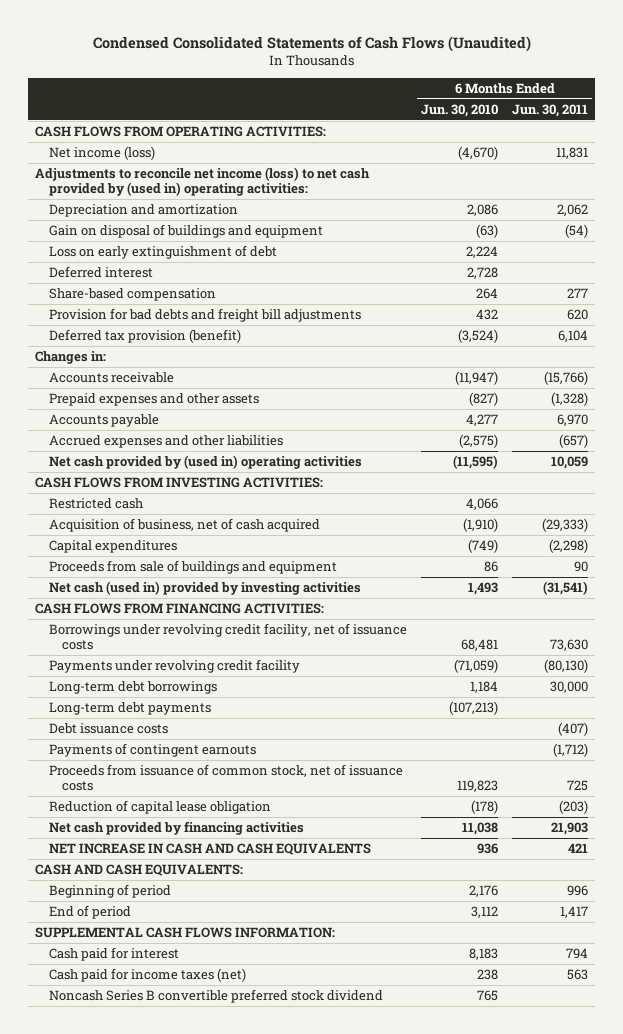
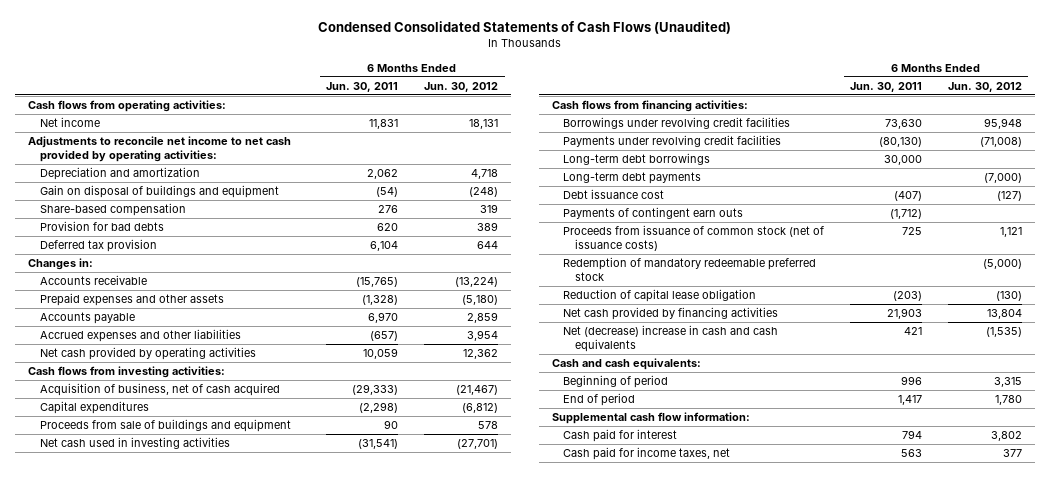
- | 6 Months Ended Jun. 30, 2010 | 6 Months Ended Jun. 30, 2011
+ | 6 Months Ended Jun. 30, 2011 | 6 Months Ended Jun. 30, 2012
- CASH FLOWS FROM OPERATING ACTIVITIES:
- Net income (loss) | (4,670) | 11,831
- Adjustments to reconcile net income (loss) to net cash provided by (used in) operating activities:
+ Cash flows from operating activities:
+ Net income | 11,831 | 18,131
+ Adjustments to reconcile net income to net cash provided by operating activities:
- Loss on early extinguishment of debt | 2,224 |
- Deferred interest | 2,728 |
- Share-based compensation | 264 | 277
- Provision for bad debts and freight bill adjustments | 432 | 620
- Deferred tax provision (benefit) | (3,524) | 6,104
+ Share-based compensation | 276 | 319
+ Provision for bad debts | 620 | 389
+ Deferred tax provision | 6,104 | 644
- Accounts receivable | (11,947) | (15,766)
+ Accounts receivable | (15,765) | (13,224)
- Net cash provided by (used in) operating activities | (11,595) | 10,059
- CASH FLOWS FROM INVESTING ACTIVITIES:
- Restricted cash | 4,066 |
+ Net cash provided by operating activities | 10,059 | 12,362
+ Cash flows from investing activities:
- Net cash (used in) provided by investing activities | 1,493 | (31,541)
- CASH FLOWS FROM FINANCING ACTIVITIES:
- Borrowings under revolving credit facility, net of issuance costs | 68,481 | 73,630
- Payments under revolving credit facility | (71,059) | (80,130)
+ Net cash used in investing activities | (31,541) | (27,701)
+ Cash flows from financing activities:
+ Borrowings under revolving credit facilities | 73,630 | 95,948
+ Payments under revolving credit facilities | (80,130) | (71,008)
- Debt issuance costs | | (407)
- Payments of contingent earnouts | | (1,712)
- Proceeds from issuance of common stock, net of issuance costs | 119,823 | 725
+ Debt issuance cost | (407) | (127)
+ Payments of contingent earn outs | (1,712) |
+ Proceeds from issuance of common stock (net of issuance costs) | 725 | 1,121
+ Redemption of mandatory redeemable preferred stock | | (5,000)
- NET INCREASE IN CASH AND CASH EQUIVALENTS | 936 | 421
- CASH AND CASH EQUIVALENTS:
+ Net (decrease) increase in cash and cash equivalents | 421 | (1,535)
+ Cash and cash equivalents:
- SUPPLEMENTAL CASH FLOWS INFORMATION:
+ Supplemental cash flow information:
- Cash paid for income taxes (net) | 238 | 563
- Noncash Series B convertible preferred stock dividend | 765 |
+ Cash paid for income taxes, net | 563 | 377

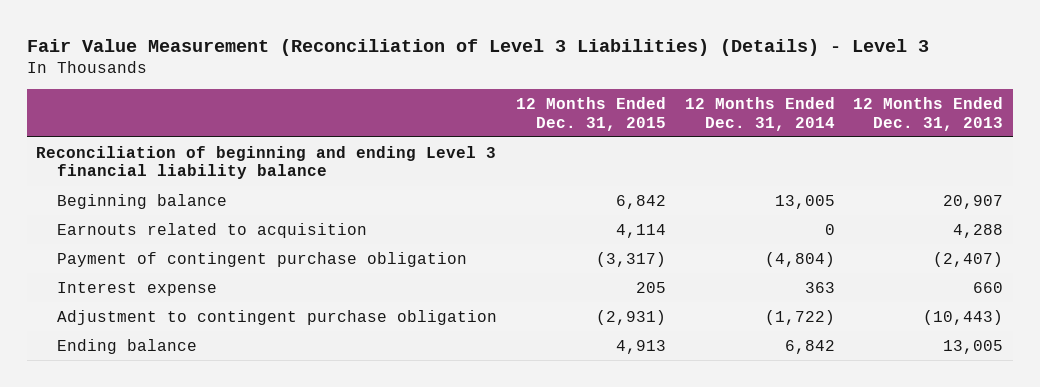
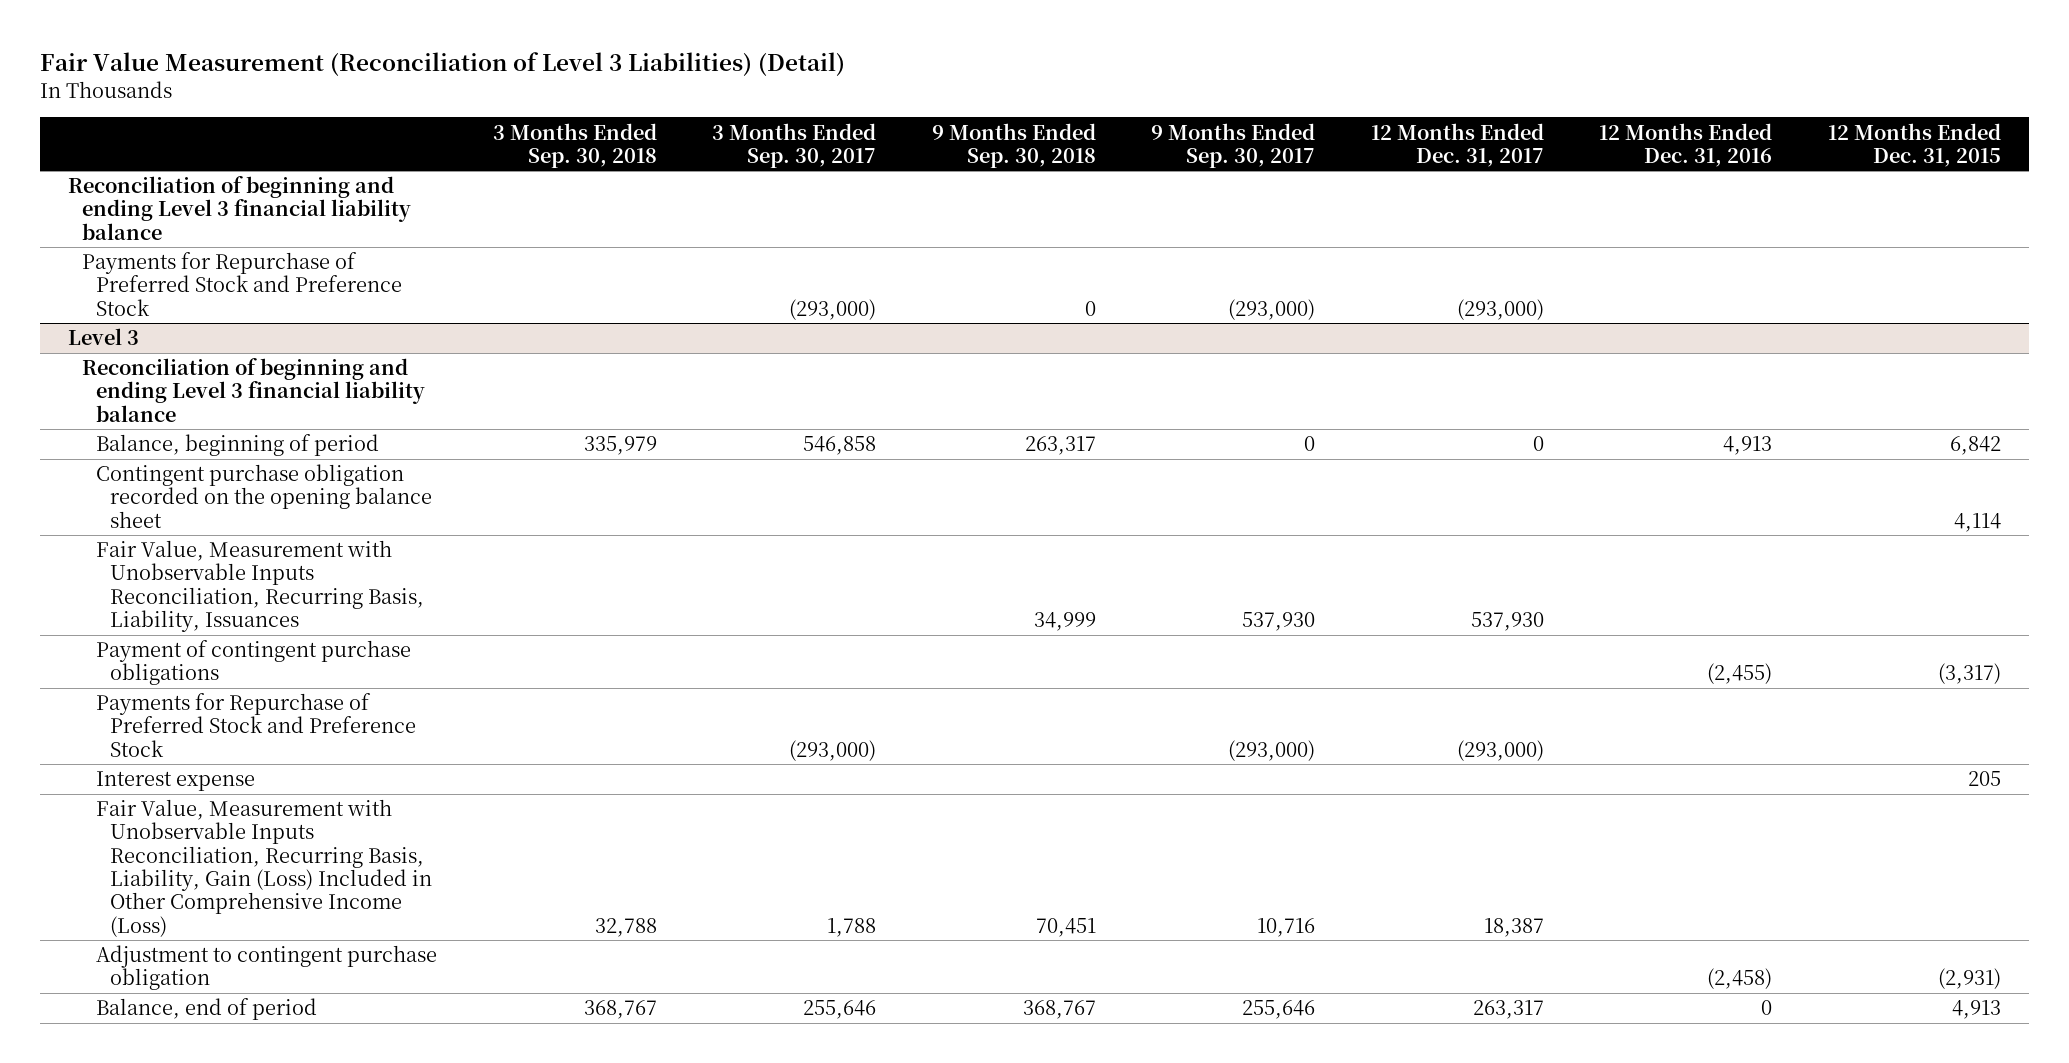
- Fair Value Measurement (Reconciliation of Level 3 Liabilities) (Details) - Level 3
+ Fair Value Measurement (Reconciliation of Level 3 Liabilities) (Detail)
- | 12 Months Ended Dec. 31, 2015 | 12 Months Ended Dec. 31, 2014 | 12 Months Ended Dec. 31, 2013
+ | 3 Months Ended Sep. 30, 2018 | 3 Months Ended Sep. 30, 2017 | 9 Months Ended Sep. 30, 2018 | 9 Months Ended Sep. 30, 2017 | 12 Months Ended Dec. 31, 2017 | 12 Months Ended Dec. 31, 2016 | 12 Months Ended Dec. 31, 2015
- Beginning balance | 6,842 | 13,005 | 20,907
- Earnouts related to acquisition | 4,114 | 0 | 4,288
- Payment of contingent purchase obligation | (3,317) | (4,804) | (2,407)
+ Payments for Repurchase of Preferred Stock and Preference Stock | | (293,000) | 0 | (293,000) | (293,000) | |
+ Level 3
+ Reconciliation of beginning and ending Level 3 financial liability balance
+ Balance, beginning of period | 335,979 | 546,858 | 263,317 | 0 | 0 | 4,913 | 6,842
+ Contingent purchase obligation recorded on the opening balance sheet | | | | | | | 4,114
+ Fair Value, Measurement with Unobservable Inputs Reconciliation, Recurring Basis, Liability, Issuances | | | 34,999 | 537,930 | 537,930 | |
+ Payment of contingent purchase obligations | | | | | | (2,455) | (3,317)
+ Payments for Repurchase of Preferred Stock and Preference Stock | | (293,000) | | (293,000) | (293,000) | |
+ Fair Value, Measurement with Unobservable Inputs Reconciliation, Recurring Basis, Liability, Gain (Loss) Included in Other Comprehensive Income (Loss) | 32,788 | 1,788 | 70,451 | 10,716 | 18,387 | |
- Ending balance | 4,913 | 6,842 | 13,005
+ Balance, end of period | 368,767 | 255,646 | 368,767 | 255,646 | 263,317 | 0 | 4,913

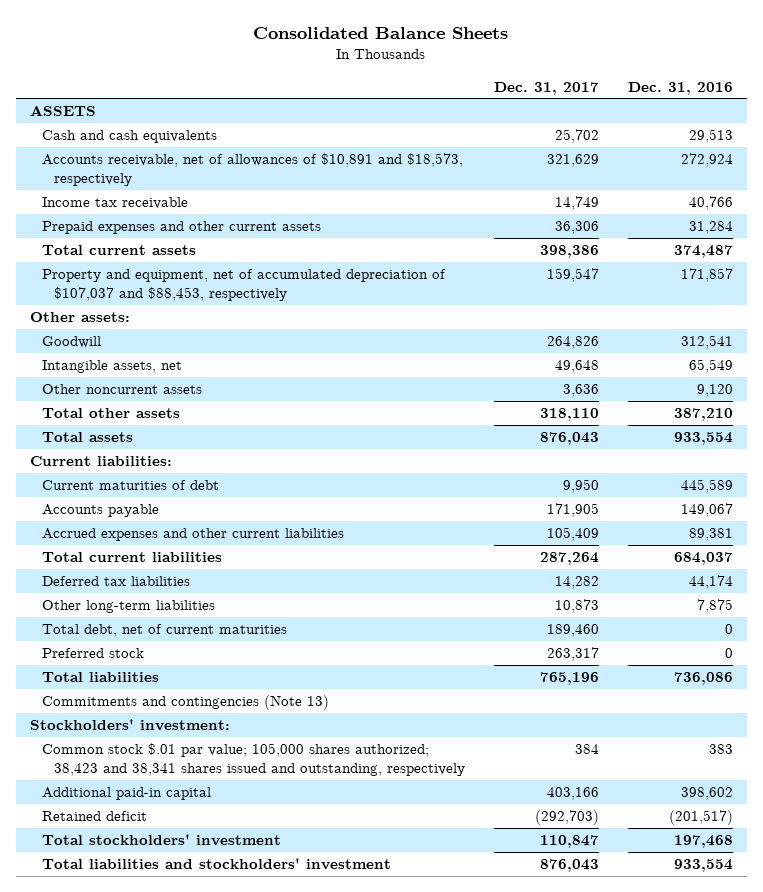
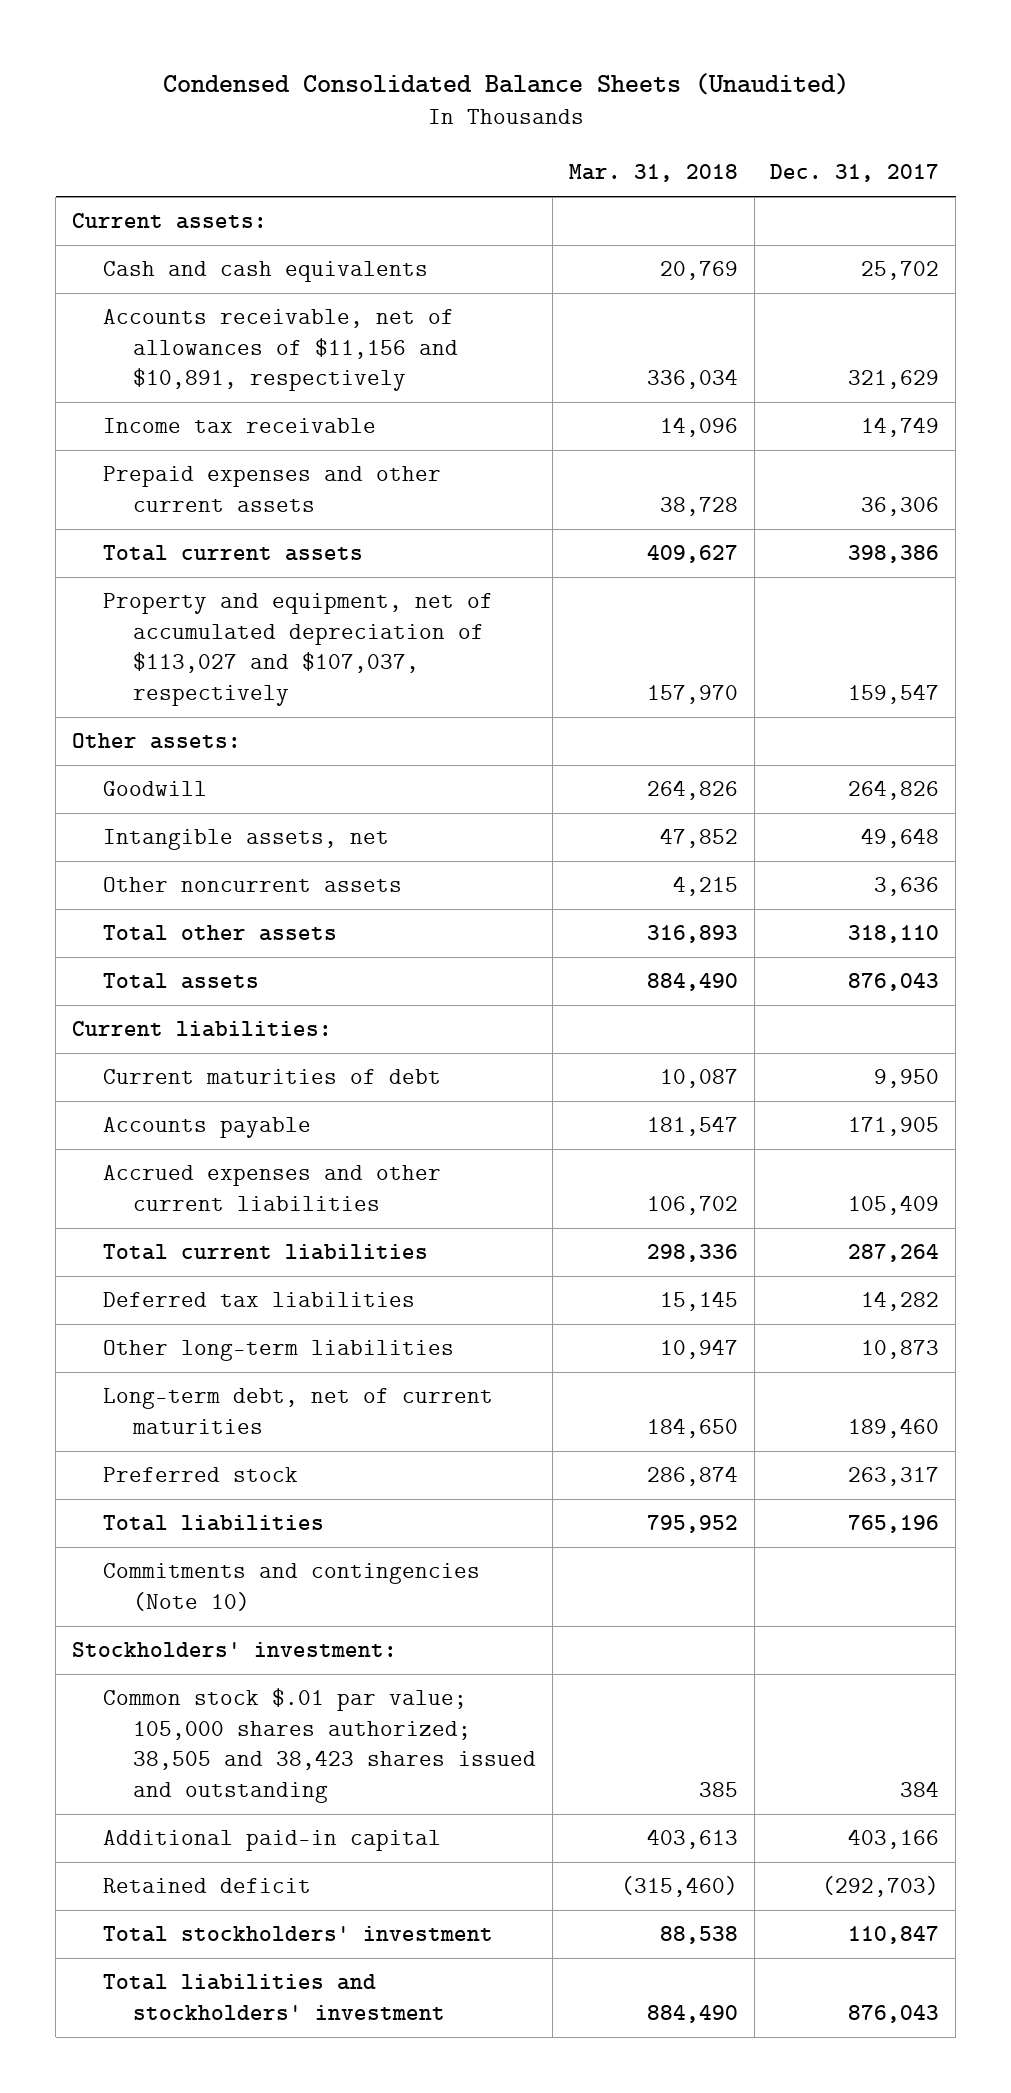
- Consolidated Balance Sheets
+ Condensed Consolidated Balance Sheets (Unaudited)
- | Dec. 31, 2017 | Dec. 31, 2016
+ | Mar. 31, 2018 | Dec. 31, 2017
- ASSETS
+ Current assets:
- Accounts receivable, net of allowances of $10,891 and $18,573, respectively | 321,629 | 272,924
+ Accounts receivable, net of allowances of $11,156 and $10,891, respectively | 336,034 | 321,629
- Property and equipment, net of accumulated depreciation of $107,037 and $88,453, respectively | 159,547 | 171,857
+ Property and equipment, net of accumulated depreciation of $113,027 and $107,037, respectively | 157,970 | 159,547
- Total debt, net of current maturities | 189,460 | 0
+ Long-term debt, net of current maturities | 184,650 | 189,460
- Commitments and contingencies (Note 13)
+ Commitments and contingencies (Note 10)
- Common stock $.01 par value; 105,000 shares authorized; 38,423 and 38,341 shares issued and outstanding, respectively | 384 | 383
+ Common stock $.01 par value; 105,000 shares authorized; 38,505 and 38,423 shares issued and outstanding | 385 | 384

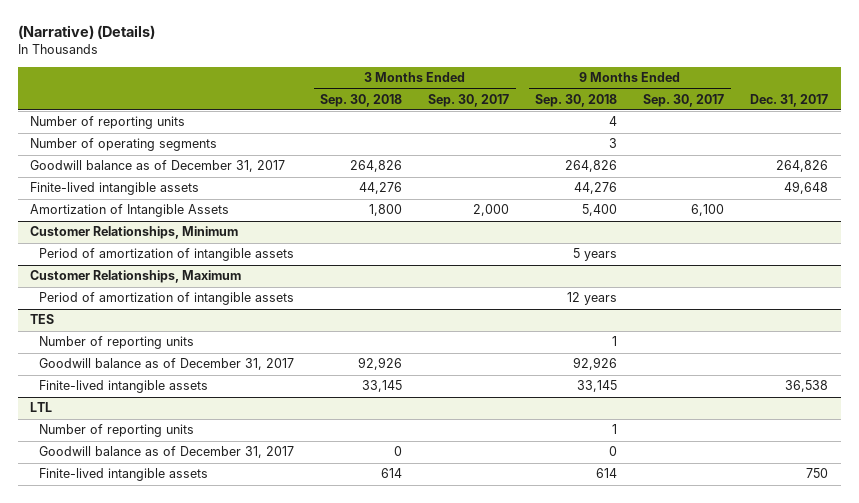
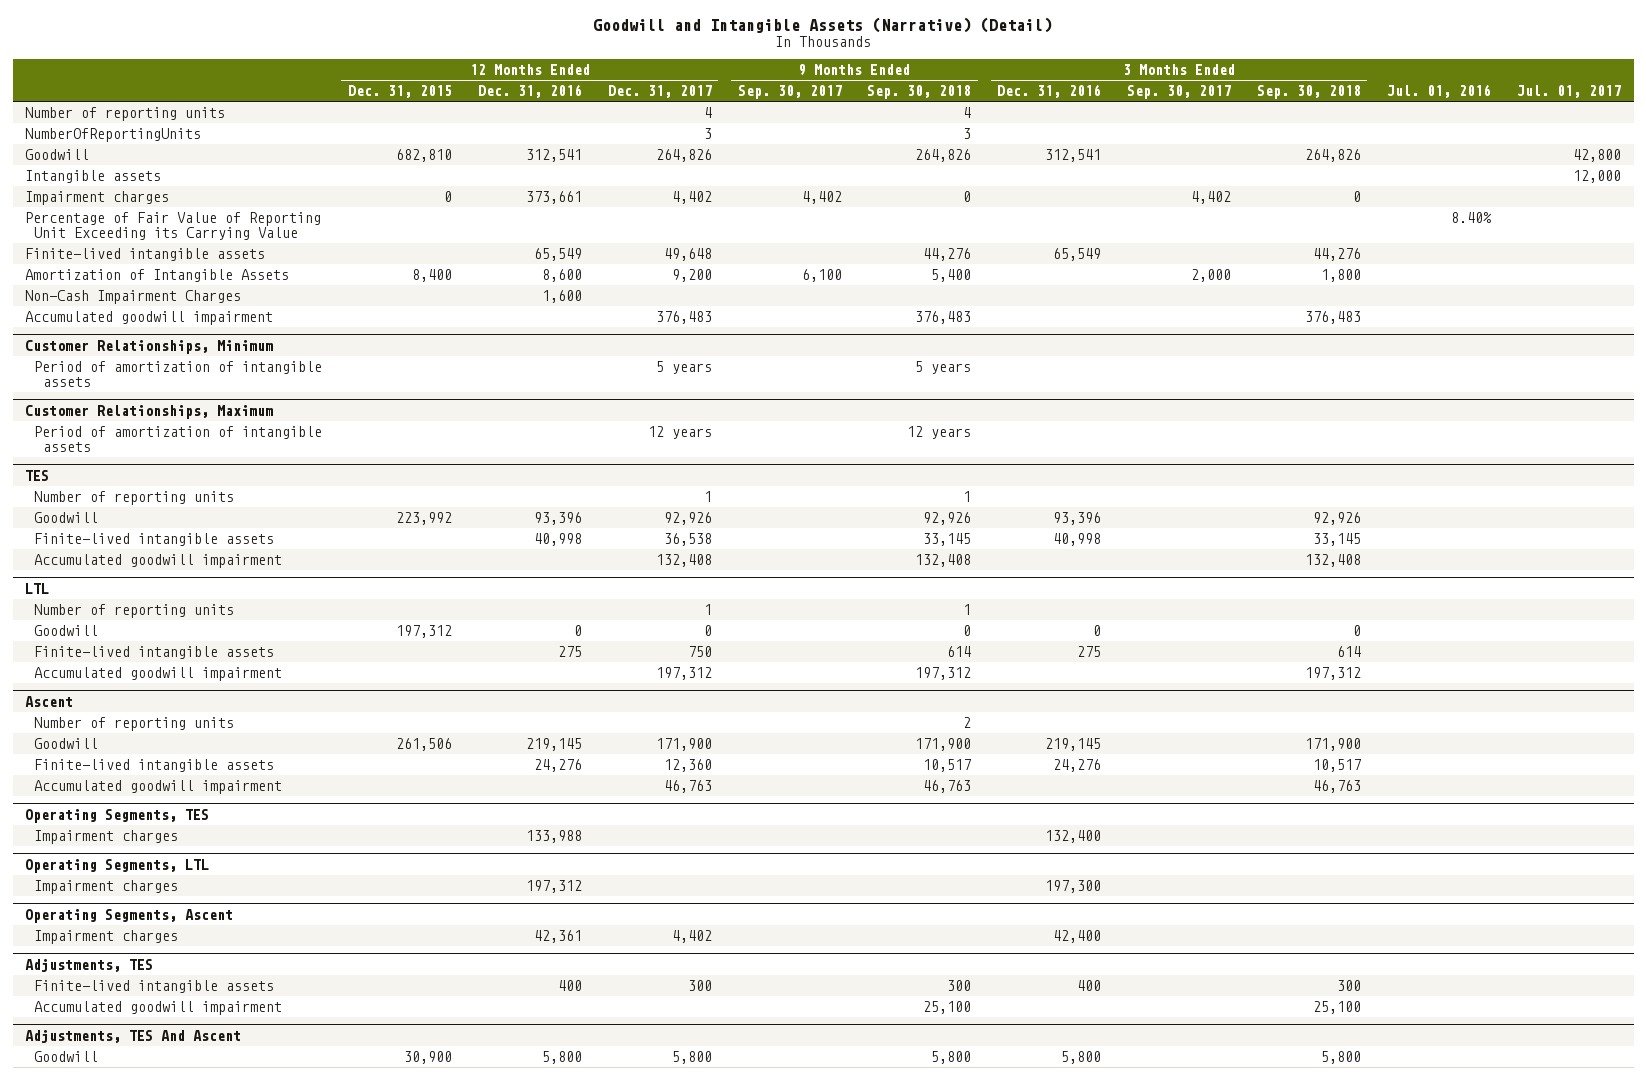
- (Narrative) (Details)
+ Goodwill and Intangible Assets (Narrative) (Detail)
- | 3 Months Ended Sep. 30, 2018 | 3 Months Ended Sep. 30, 2017 | 9 Months Ended Sep. 30, 2018 | 9 Months Ended Sep. 30, 2017 | Dec. 31, 2017
+ | 12 Months Ended Dec. 31, 2015 | 12 Months Ended Dec. 31, 2016 | 12 Months Ended Dec. 31, 2017 | 9 Months Ended Sep. 30, 2017 | 9 Months Ended Sep. 30, 2018 | 3 Months Ended Dec. 31, 2016 | 3 Months Ended Sep. 30, 2017 | 3 Months Ended Sep. 30, 2018 | Jul. 01, 2016 | Jul. 01, 2017
- Number of operating segments | | | 3 | |
- Goodwill balance as of December 31, 2017 | 264,826 | | 264,826 | | 264,826
+ NumberOfReportingUnits | | | 3 | | 3 | | | | |
+ Goodwill | 682,810 | 312,541 | 264,826 | | 264,826 | 312,541 | | 264,826 | | 42,800
+ Intangible assets | | | | | | | | | | 12,000
+ Impairment charges | 0 | 373,661 | 4,402 | 4,402 | 0 | | 4,402 | 0 | |
+ Percentage of Fair Value of Reporting Unit Exceeding its Carrying Value | | | | | | | | | 8.40% |
+ Non-Cash Impairment Charges | | 1,600 | | | | | | | |
+ Accumulated goodwill impairment | | | 376,483 | | 376,483 | | | 376,483 | |
@ TES
- Goodwill balance as of December 31, 2017 | 92,926 | | 92,926 | |
+ Goodwill | 223,992 | 93,396 | 92,926 | | 92,926 | 93,396 | | 92,926 | |
+ Accumulated goodwill impairment | | | 132,408 | | 132,408 | | | 132,408 | |
@ LTL
- Goodwill balance as of December 31, 2017 | 0 | | 0 | |
+ Goodwill | 197,312 | 0 | 0 | | 0 | 0 | | 0 | |
+ Accumulated goodwill impairment | | | 197,312 | | 197,312 | | | 197,312 | |
+ Ascent
+ Number of reporting units | | | | | 2 | | | | |
+ Goodwill | 261,506 | 219,145 | 171,900 | | 171,900 | 219,145 | | 171,900 | |
+ Finite-lived intangible assets | | 24,276 | 12,360 | | 10,517 | 24,276 | | 10,517 | |
+ Accumulated goodwill impairment | | | 46,763 | | 46,763 | | | 46,763 | |
+ Operating Segments, TES
+ Impairment charges | | 133,988 | | | | 132,400 | | | |
+ Operating Segments, LTL
+ Impairment charges | | 197,312 | | | | 197,300 | | | |
+ Operating Segments, Ascent
+ Impairment charges | | 42,361 | 4,402 | | | 42,400 | | | |
+ Adjustments, TES
+ Finite-lived intangible assets | | 400 | 300 | | 300 | 400 | | 300 | |
+ Accumulated goodwill impairment | | | | | 25,100 | | | 25,100 | |
+ Adjustments, TES And Ascent
+ Goodwill | 30,900 | 5,800 | 5,800 | | 5,800 | 5,800 | | 5,800 | |

